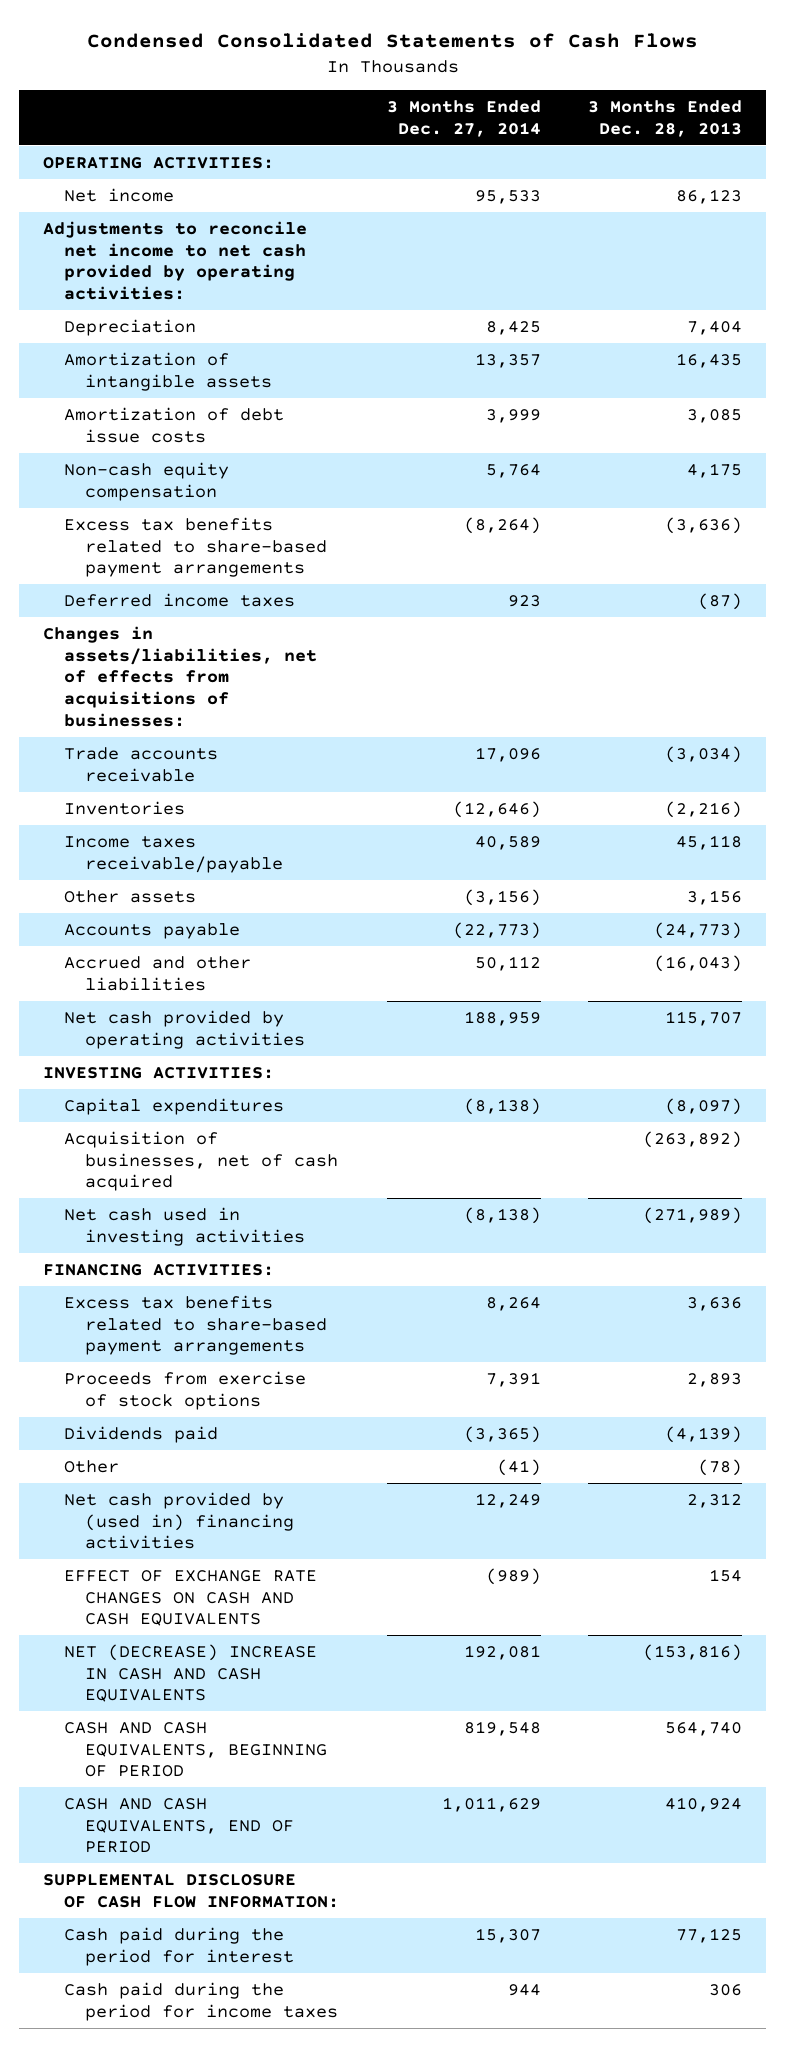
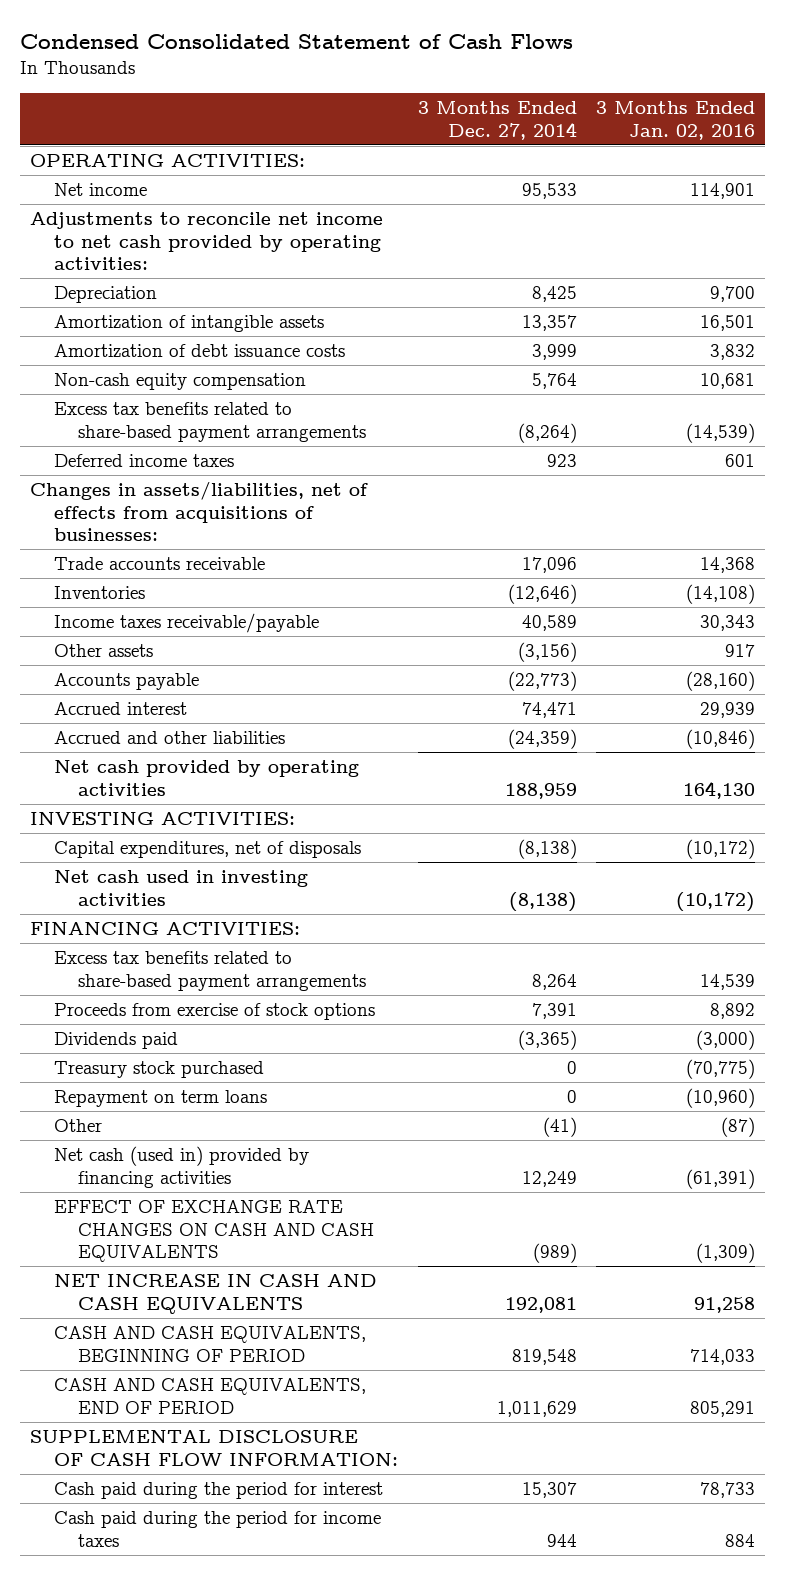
- Condensed Consolidated Statements of Cash Flows
+ Condensed Consolidated Statement of Cash Flows
- | 3 Months Ended Dec. 27, 2014 | 3 Months Ended Dec. 28, 2013
+ | 3 Months Ended Dec. 27, 2014 | 3 Months Ended Jan. 02, 2016
- Amortization of debt issue costs | 3,999 | 3,085
+ Amortization of debt issuance costs | 3,999 | 3,832
- Accrued and other liabilities | 50,112 | (16,043)
+ Accrued interest | 74,471 | 29,939
+ Accrued and other liabilities | (24,359) | (10,846)
- Capital expenditures | (8,138) | (8,097)
- Acquisition of businesses, net of cash acquired | | (263,892)
+ Capital expenditures, net of disposals | (8,138) | (10,172)
+ Treasury stock purchased | 0 | (70,775)
+ Repayment on term loans | 0 | (10,960)
- Net cash provided by (used in) financing activities | 12,249 | 2,312
+ Net cash (used in) provided by financing activities | 12,249 | (61,391)
- NET (DECREASE) INCREASE IN CASH AND CASH EQUIVALENTS | 192,081 | (153,816)
+ NET INCREASE IN CASH AND CASH EQUIVALENTS | 192,081 | 91,258

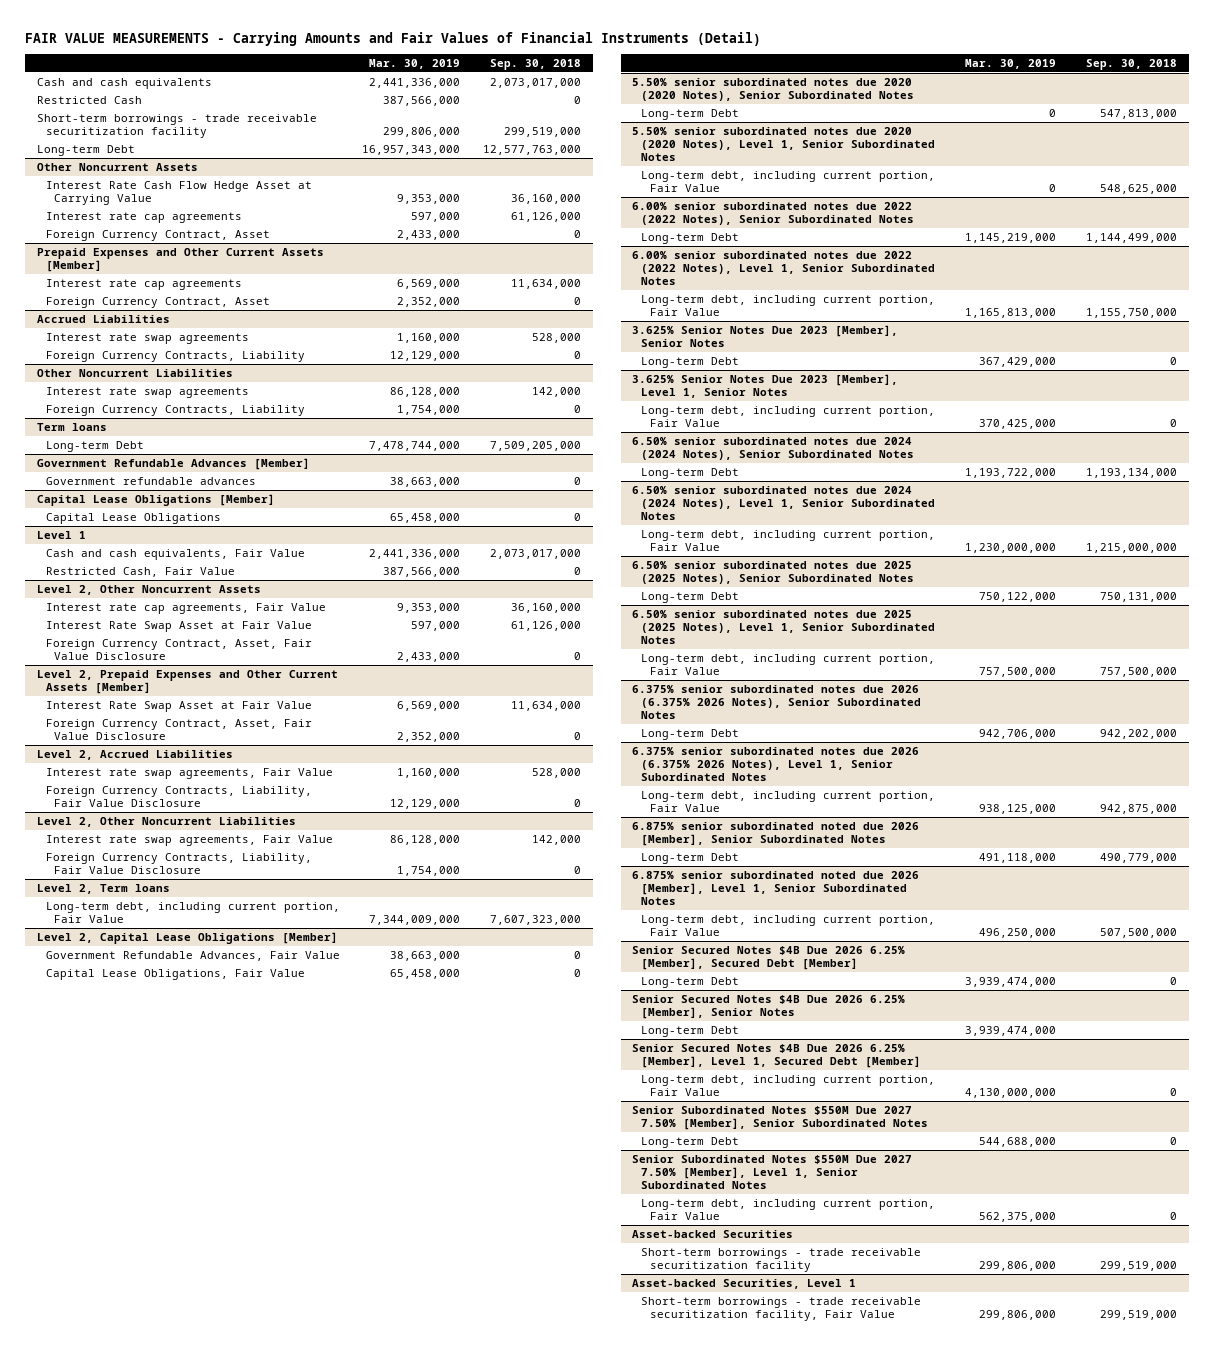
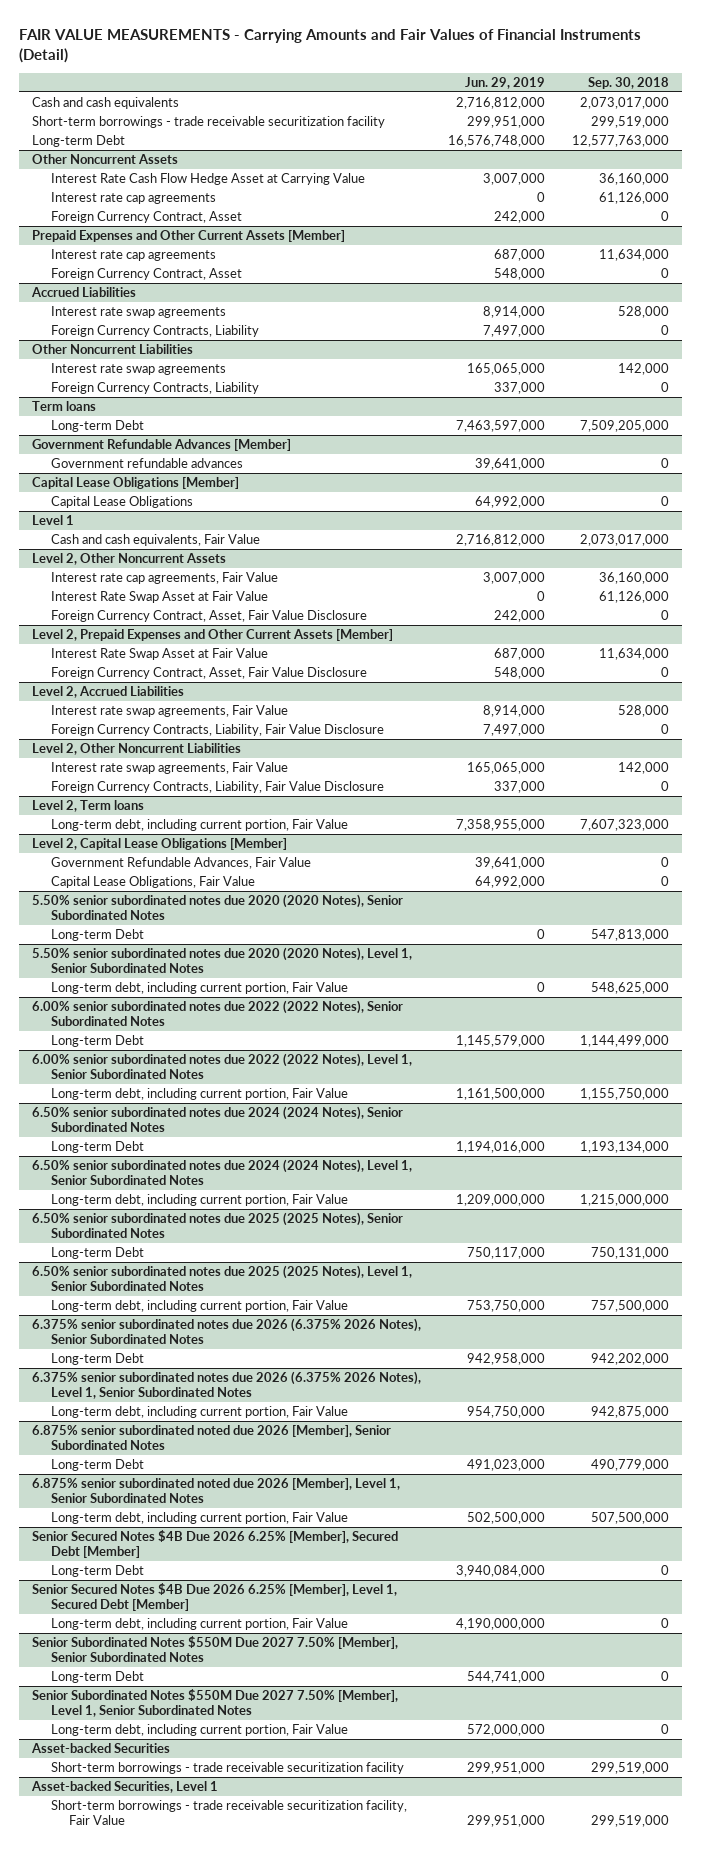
- | Mar. 30, 2019 | Sep. 30, 2018
+ | Jun. 29, 2019 | Sep. 30, 2018
- Restricted Cash | 387,566,000 | 0
@ Level 1
- Restricted Cash, Fair Value | 387,566,000 | 0
- 3.625% Senior Notes Due 2023 [Member], Senior Notes
- Long-term Debt | 367,429,000 | 0
- 3.625% Senior Notes Due 2023 [Member], Level 1, Senior Notes
- Long-term debt, including current portion, Fair Value | 370,425,000 | 0
- Senior Secured Notes $4B Due 2026 6.25% [Member], Senior Notes
- Long-term Debt | 3,939,474,000 |

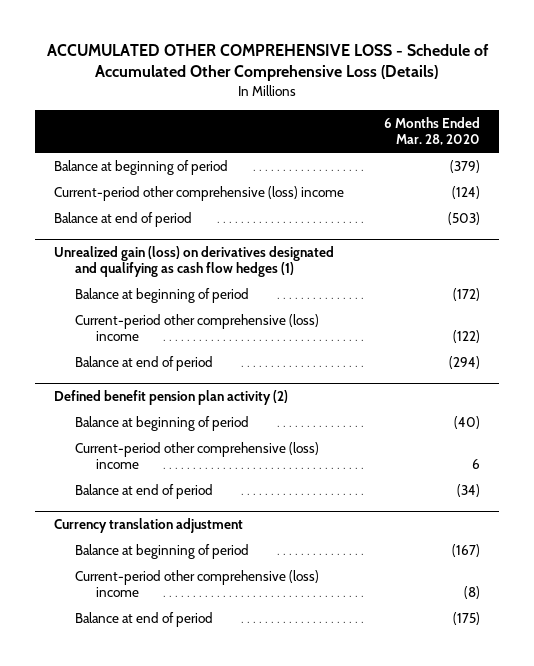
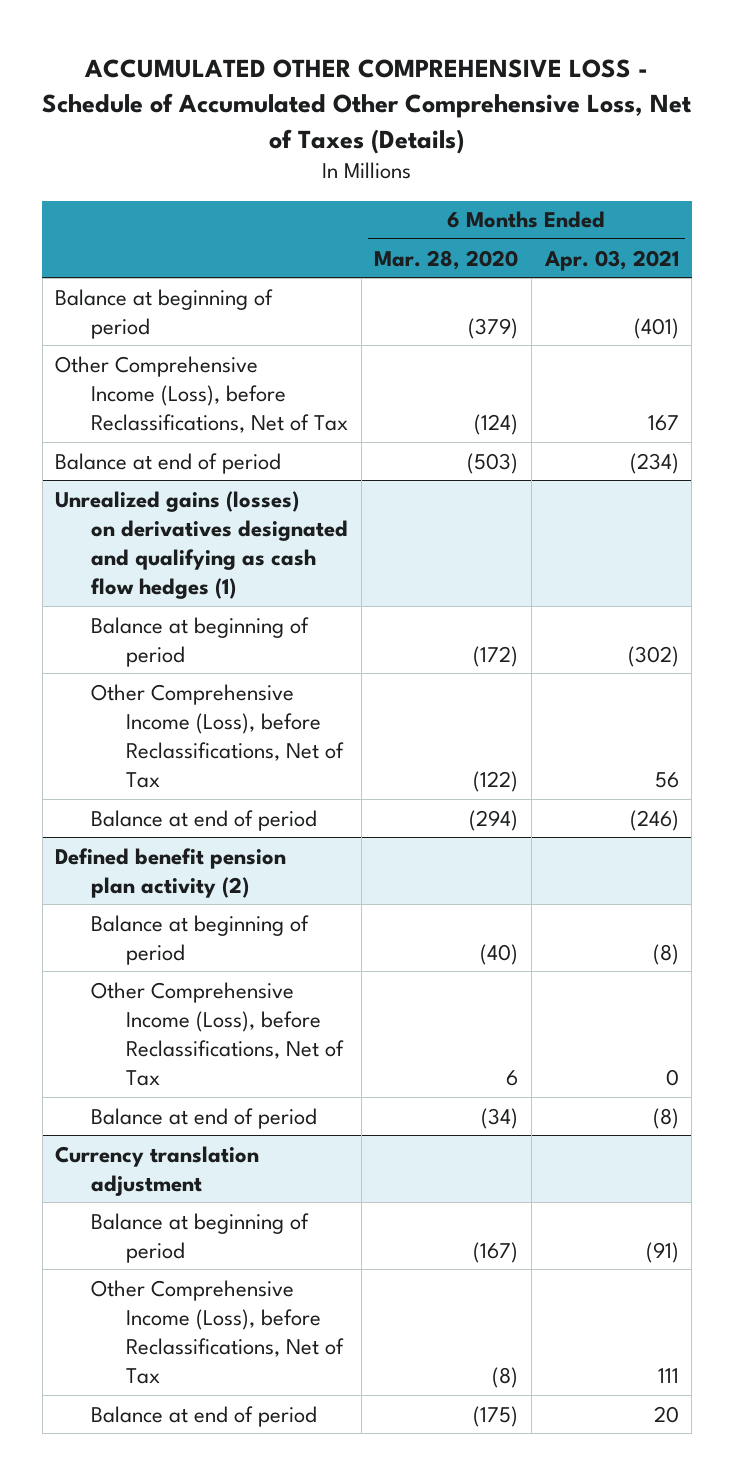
- ACCUMULATED OTHER COMPREHENSIVE LOSS - Schedule of Accumulated Other Comprehensive Loss (Details)
+ ACCUMULATED OTHER COMPREHENSIVE LOSS - Schedule of Accumulated Other Comprehensive Loss, Net of Taxes (Details)
- | 6 Months Ended Mar. 28, 2020
+ | 6 Months Ended Mar. 28, 2020 | 6 Months Ended Apr. 03, 2021
- Current-period other comprehensive (loss) income | (124)
+ Other Comprehensive Income (Loss), before Reclassifications, Net of Tax | (124) | 167
- Unrealized gain (loss) on derivatives designated and qualifying as cash flow hedges (1)
+ Unrealized gains (losses) on derivatives designated and qualifying as cash flow hedges (1)
- Current-period other comprehensive (loss) income | (122)
+ Other Comprehensive Income (Loss), before Reclassifications, Net of Tax | (122) | 56
@ Defined benefit pension plan activity (2)
- Current-period other comprehensive (loss) income | 6
+ Other Comprehensive Income (Loss), before Reclassifications, Net of Tax | 6 | 0
@ Currency translation adjustment
- Current-period other comprehensive (loss) income | (8)
+ Other Comprehensive Income (Loss), before Reclassifications, Net of Tax | (8) | 111

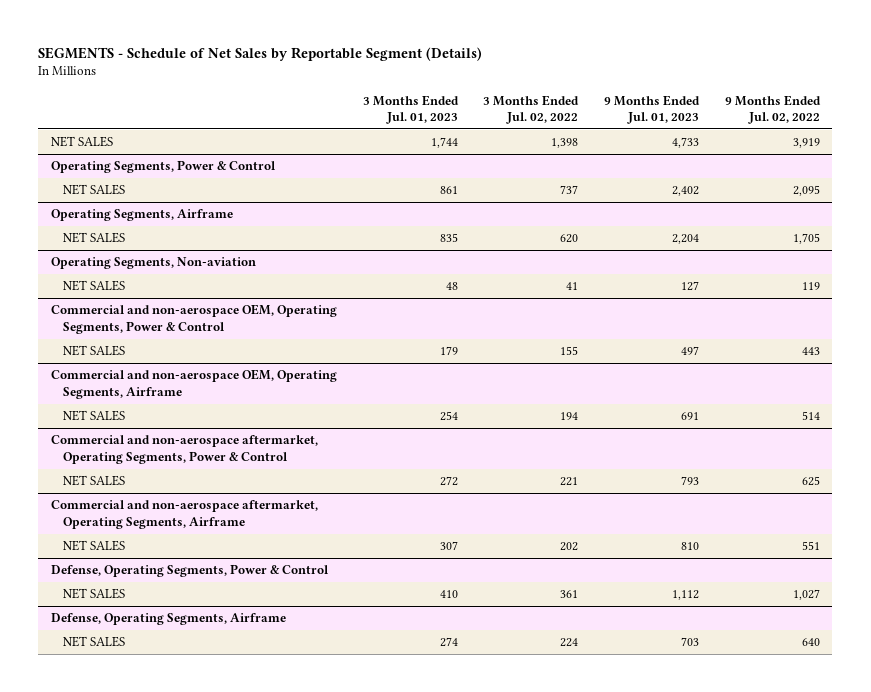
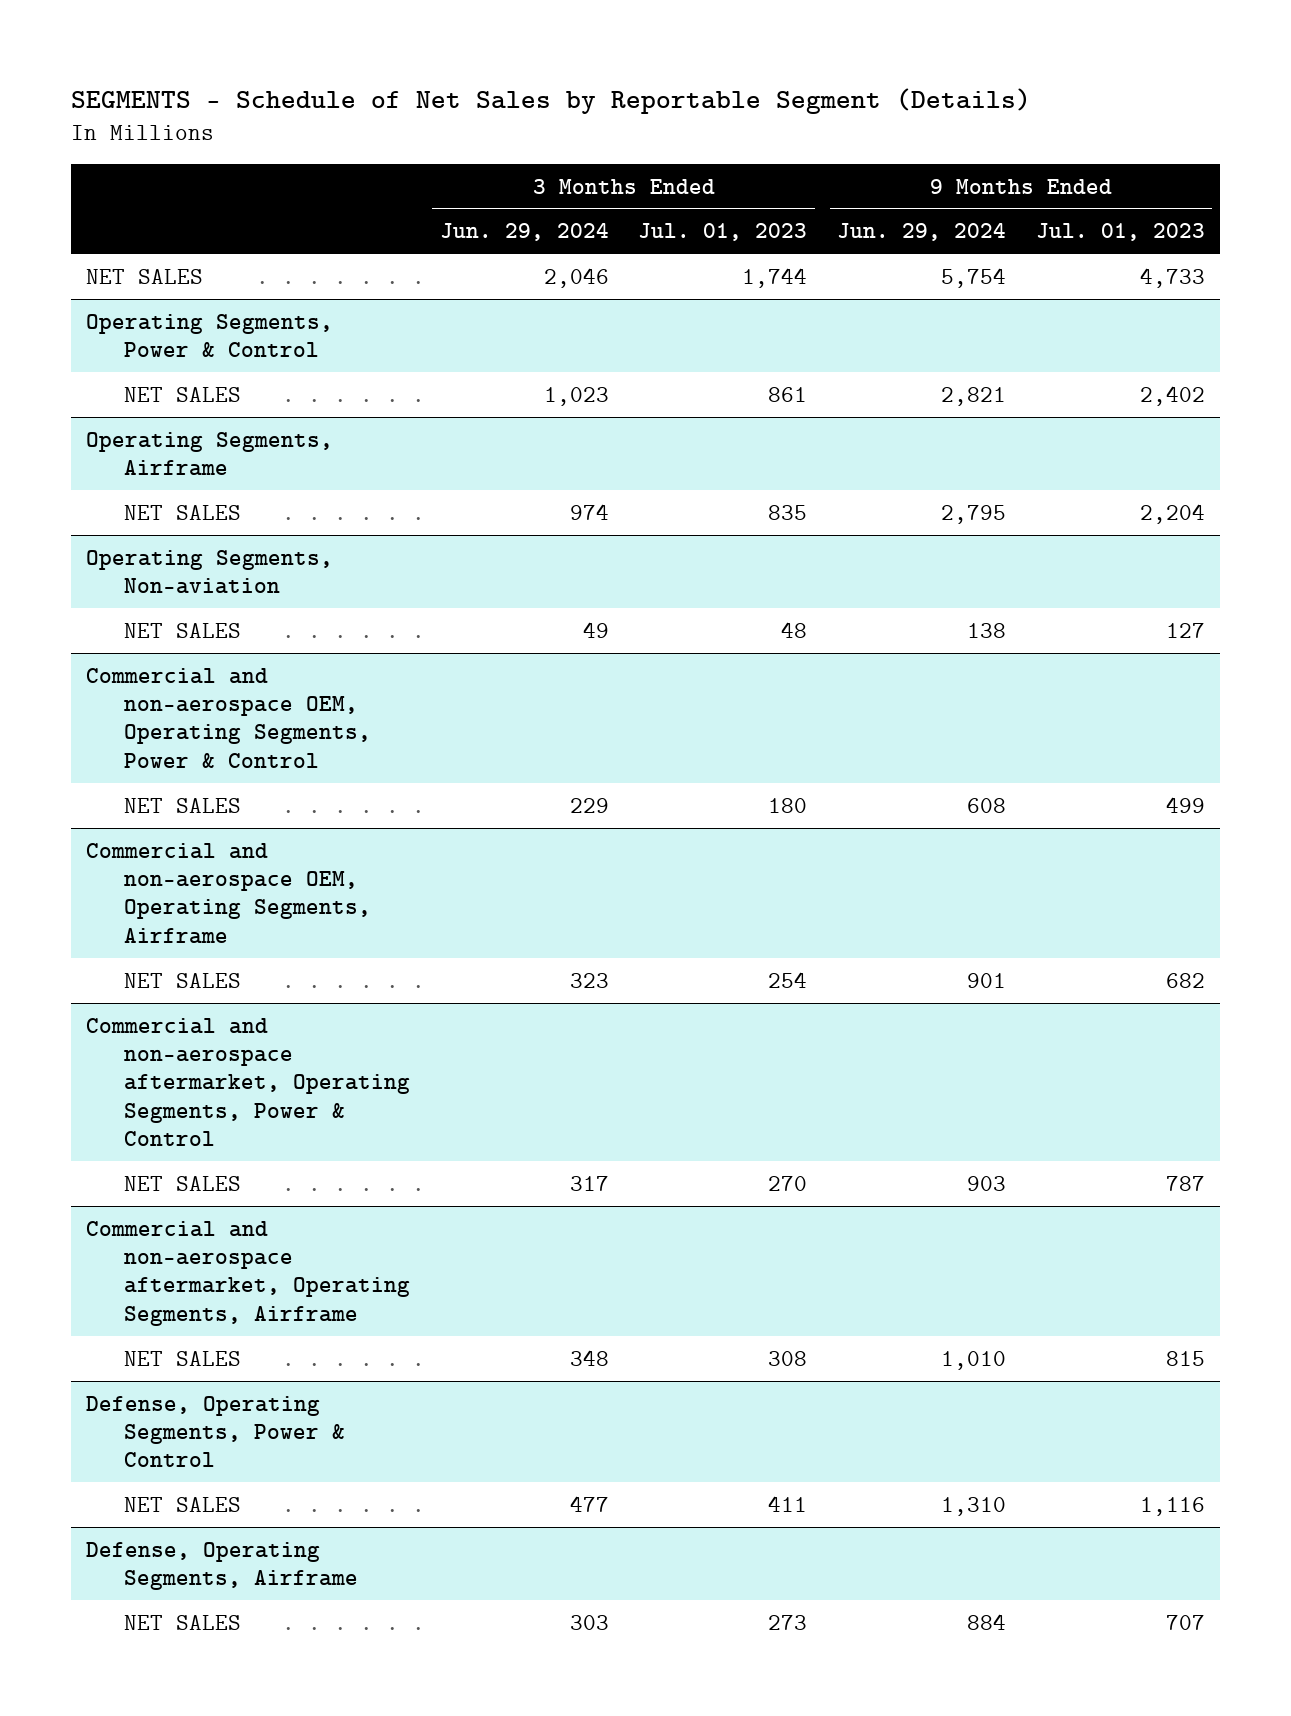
- | 3 Months Ended Jul. 01, 2023 | 3 Months Ended Jul. 02, 2022 | 9 Months Ended Jul. 01, 2023 | 9 Months Ended Jul. 02, 2022
+ | 3 Months Ended Jun. 29, 2024 | 3 Months Ended Jul. 01, 2023 | 9 Months Ended Jun. 29, 2024 | 9 Months Ended Jul. 01, 2023
@ Commercial and non-aerospace OEM, Operating Segments, Power & Control
- NET SALES | 179 | 155 | 497 | 443
+ NET SALES | 229 | 180 | 608 | 499
@ Commercial and non-aerospace OEM, Operating Segments, Airframe
- NET SALES | 254 | 194 | 691 | 514
+ NET SALES | 323 | 254 | 901 | 682
@ Commercial and non-aerospace aftermarket, Operating Segments, Power & Control
- NET SALES | 272 | 221 | 793 | 625
+ NET SALES | 317 | 270 | 903 | 787
@ Commercial and non-aerospace aftermarket, Operating Segments, Airframe
- NET SALES | 307 | 202 | 810 | 551
+ NET SALES | 348 | 308 | 1,010 | 815
@ Defense, Operating Segments, Power & Control
- NET SALES | 410 | 361 | 1,112 | 1,027
+ NET SALES | 477 | 411 | 1,310 | 1,116
@ Defense, Operating Segments, Airframe
- NET SALES | 274 | 224 | 703 | 640
+ NET SALES | 303 | 273 | 884 | 707

